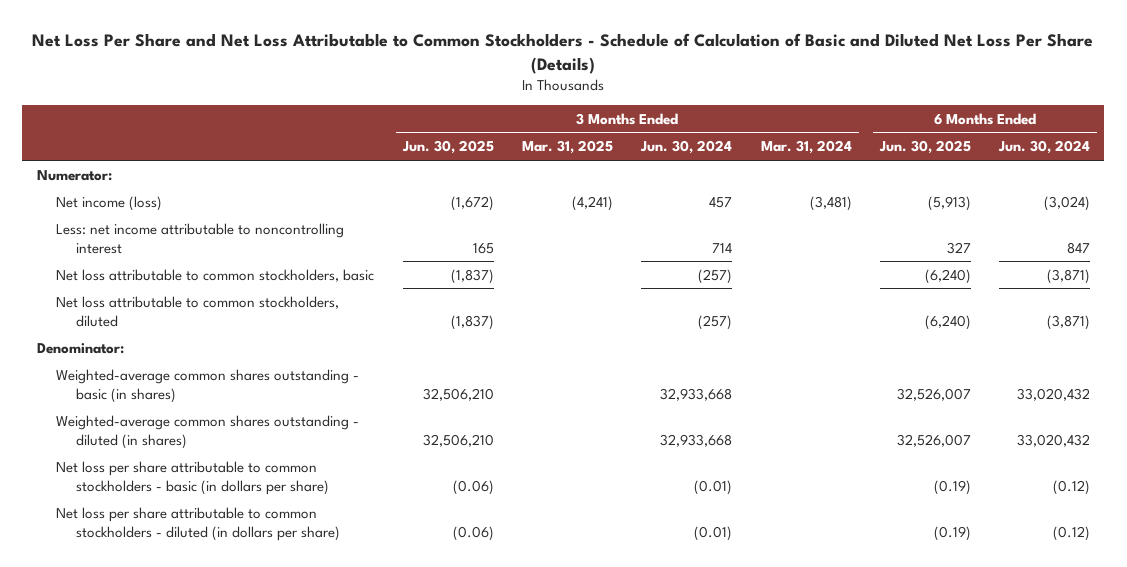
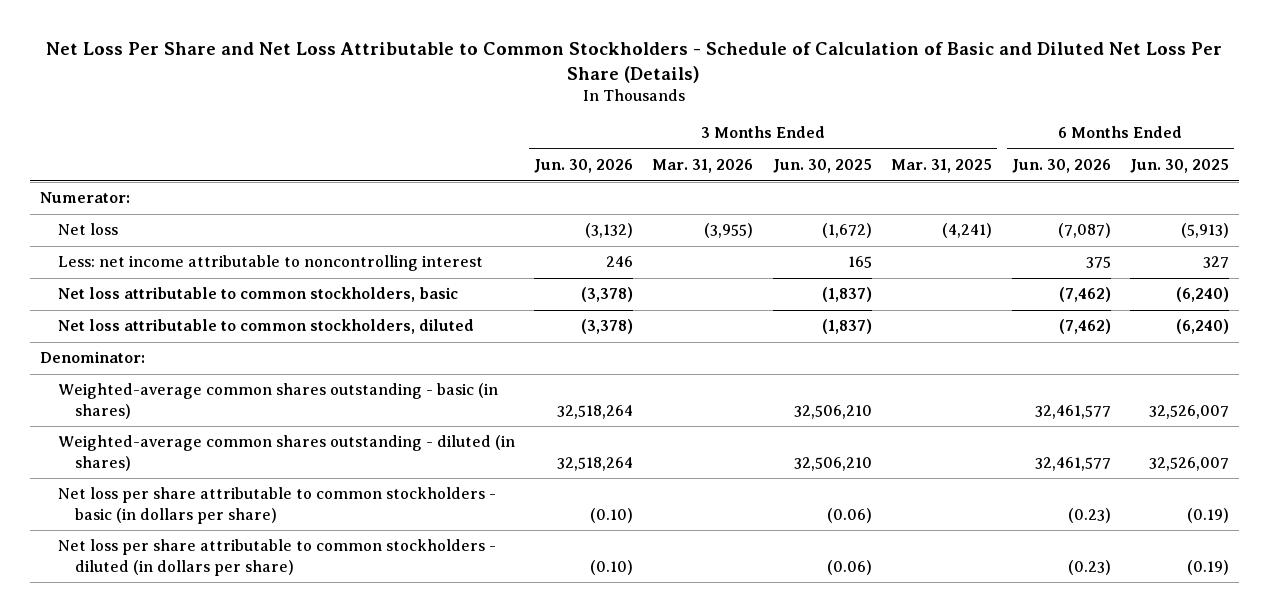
- | 3 Months Ended Jun. 30, 2025 | 3 Months Ended Mar. 31, 2025 | 3 Months Ended Jun. 30, 2024 | 3 Months Ended Mar. 31, 2024 | 6 Months Ended Jun. 30, 2025 | 6 Months Ended Jun. 30, 2024
+ | 3 Months Ended Jun. 30, 2026 | 3 Months Ended Mar. 31, 2026 | 3 Months Ended Jun. 30, 2025 | 3 Months Ended Mar. 31, 2025 | 6 Months Ended Jun. 30, 2026 | 6 Months Ended Jun. 30, 2025
- Net income (loss) | (1,672) | (4,241) | 457 | (3,481) | (5,913) | (3,024)
+ Net loss | (3,132) | (3,955) | (1,672) | (4,241) | (7,087) | (5,913)

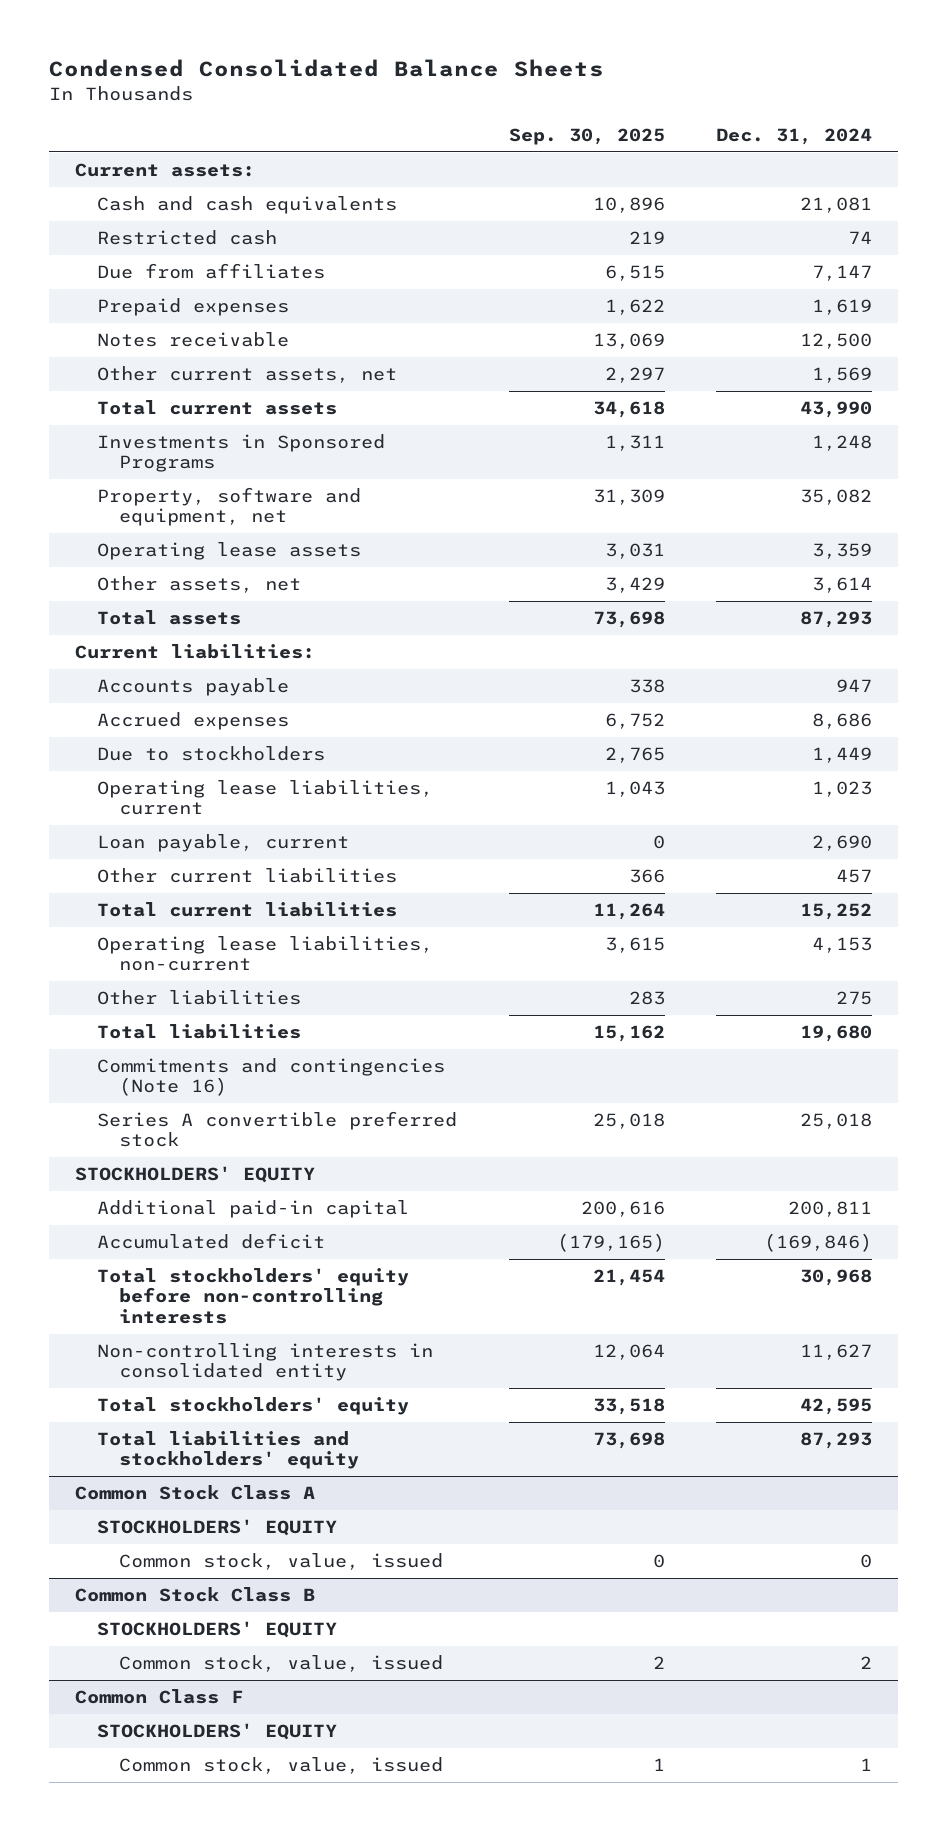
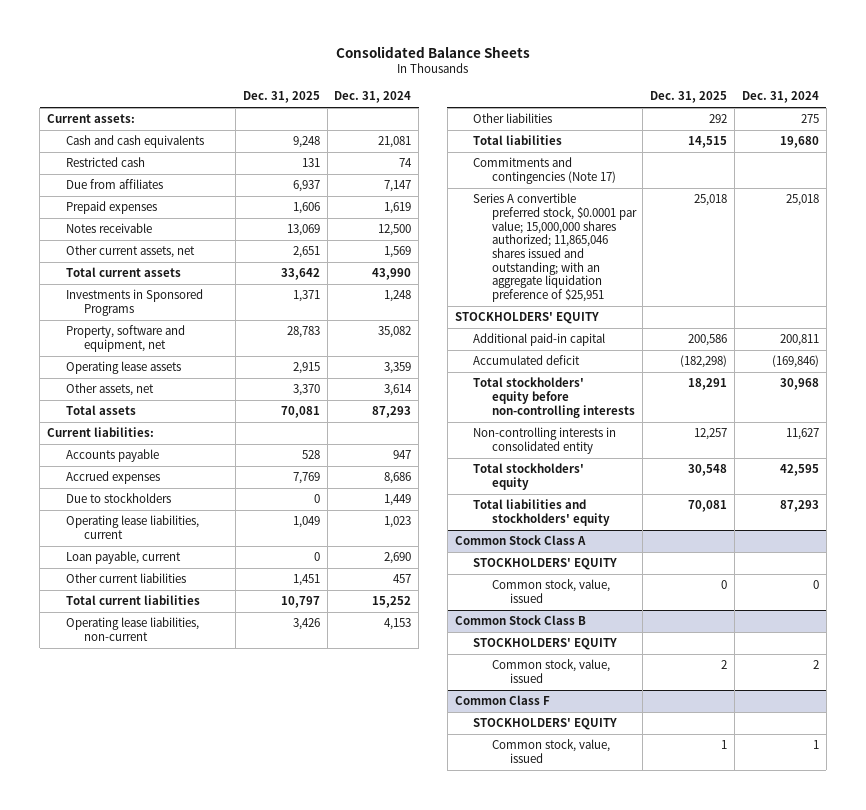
- Condensed Consolidated Balance Sheets
+ Consolidated Balance Sheets
- | Sep. 30, 2025 | Dec. 31, 2024
+ | Dec. 31, 2025 | Dec. 31, 2024
- Commitments and contingencies (Note 16)
- Series A convertible preferred stock | 25,018 | 25,018
+ Commitments and contingencies (Note 17)
+ Series A convertible preferred stock, $0.0001 par value; 15,000,000 shares authorized; 11,865,046 shares issued and outstanding; with an aggregate liquidation preference of $25,951 | 25,018 | 25,018

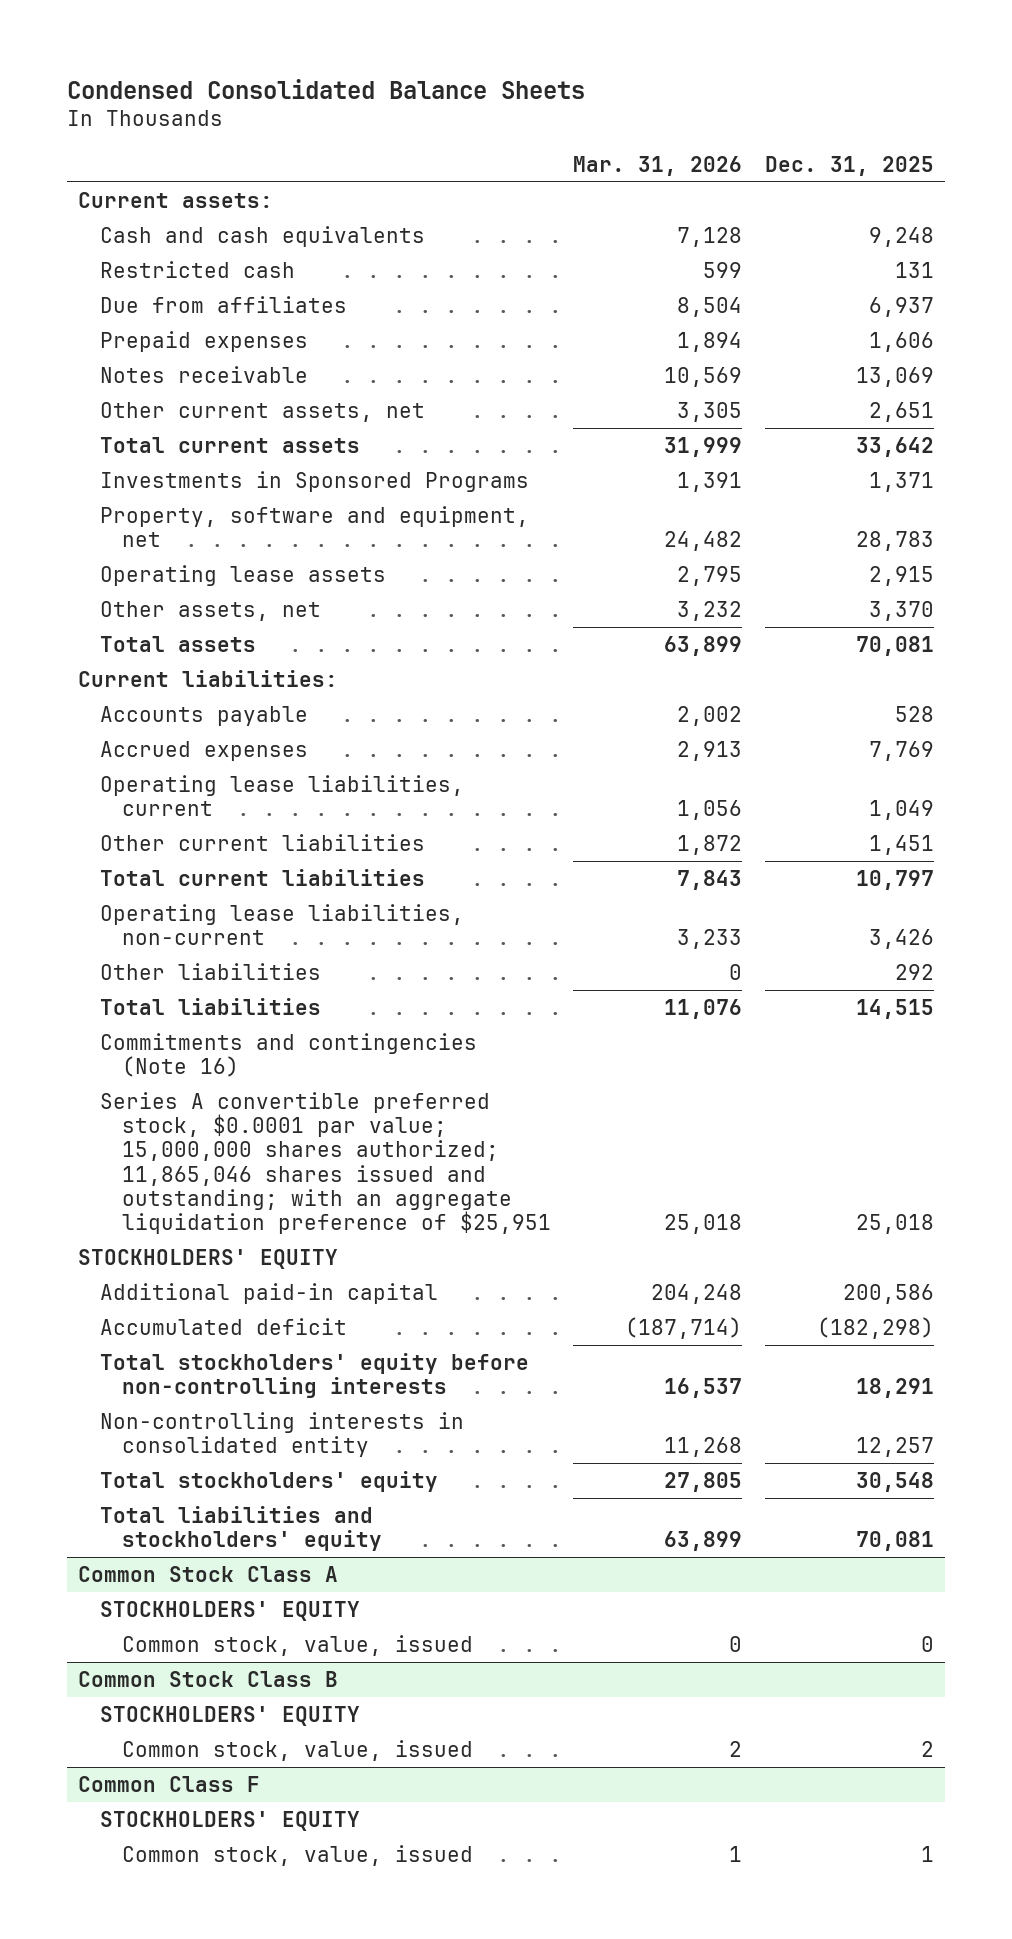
- Consolidated Balance Sheets
+ Condensed Consolidated Balance Sheets
- | Dec. 31, 2025 | Dec. 31, 2024
+ | Mar. 31, 2026 | Dec. 31, 2025
- Due to stockholders | 0 | 1,449
- Loan payable, current | 0 | 2,690
- Commitments and contingencies (Note 17)
+ Commitments and contingencies (Note 16)

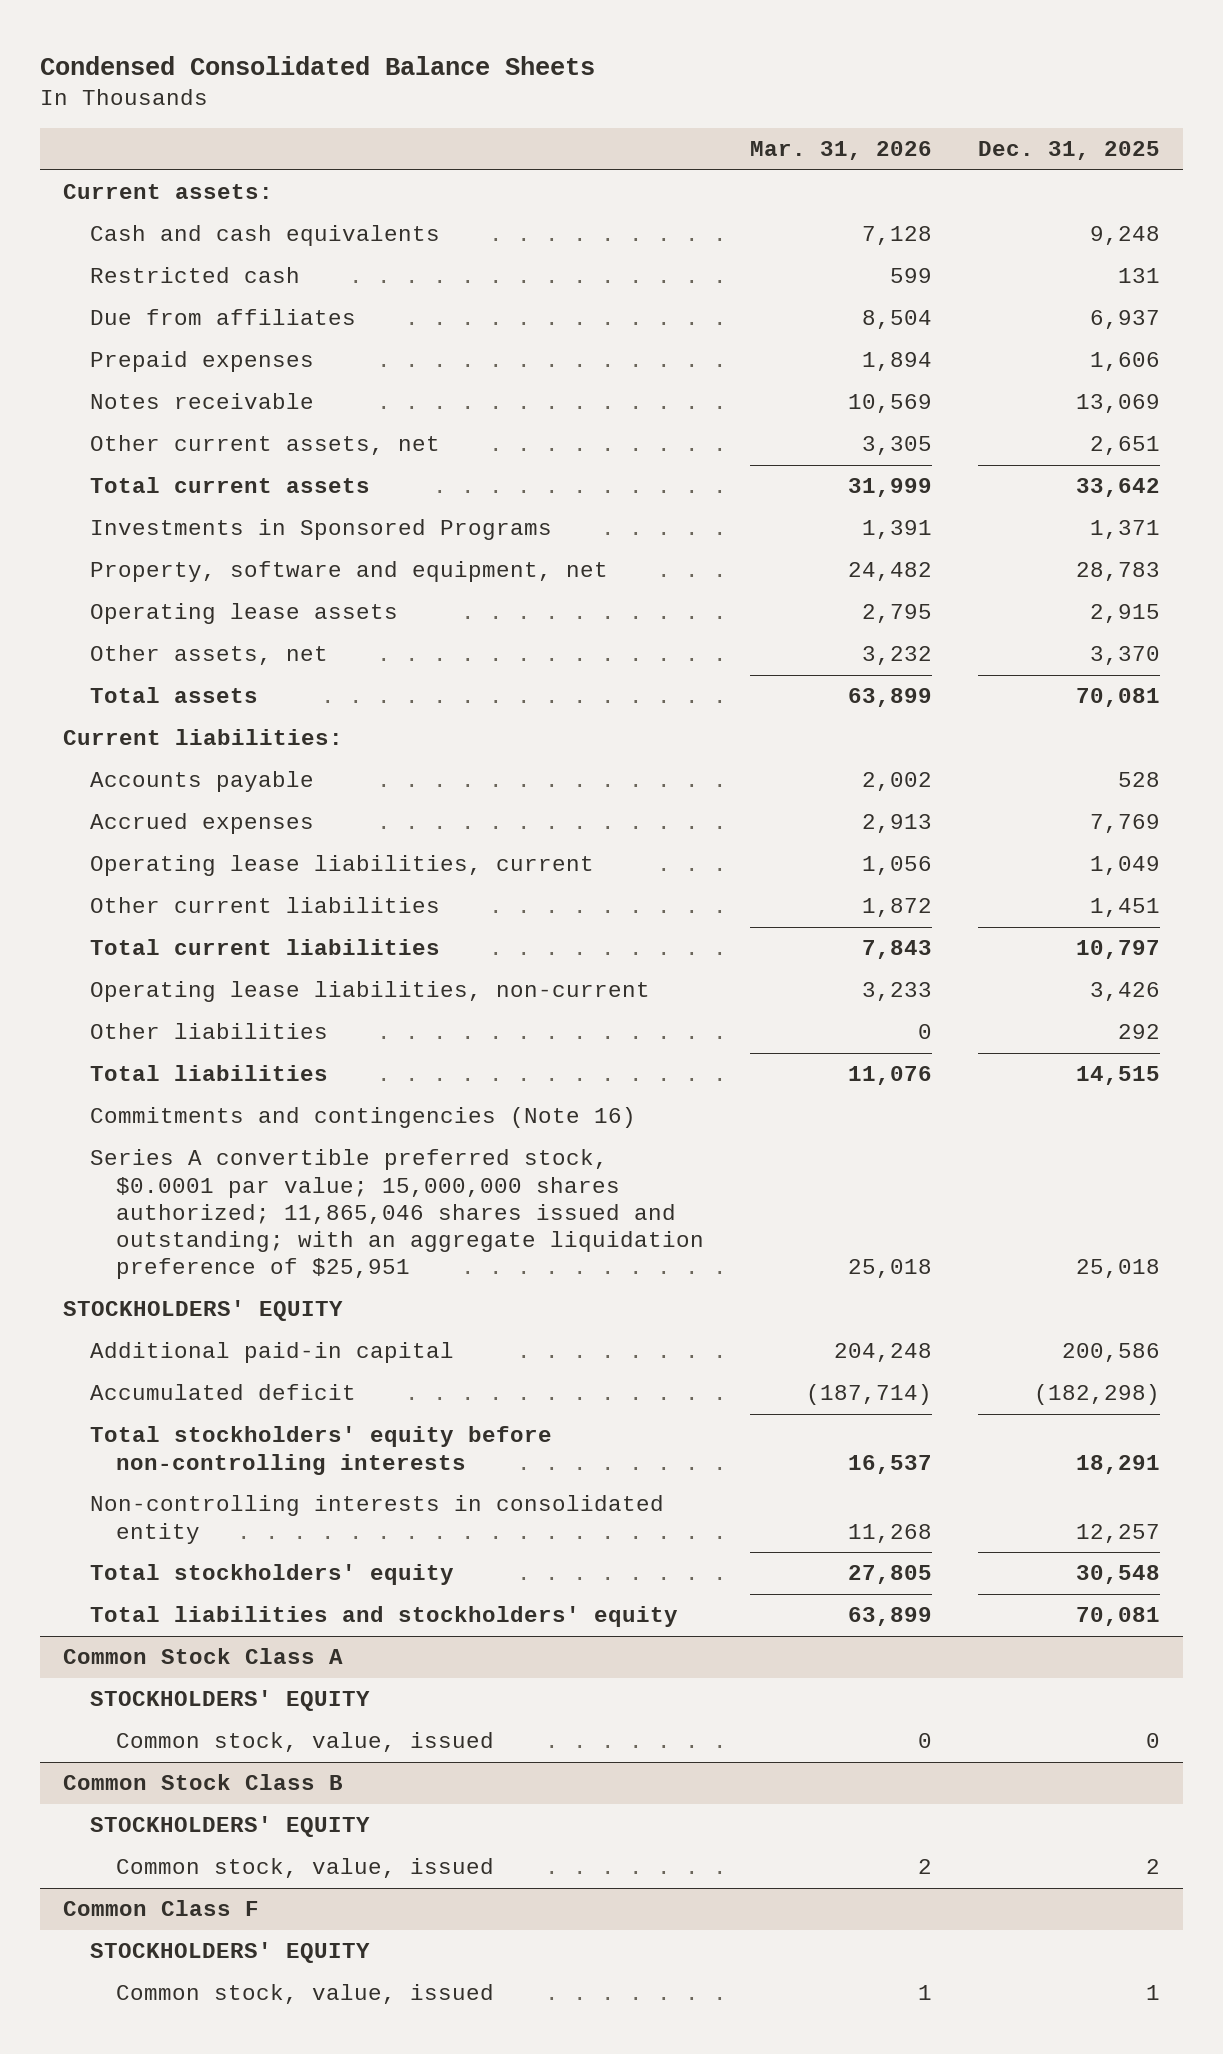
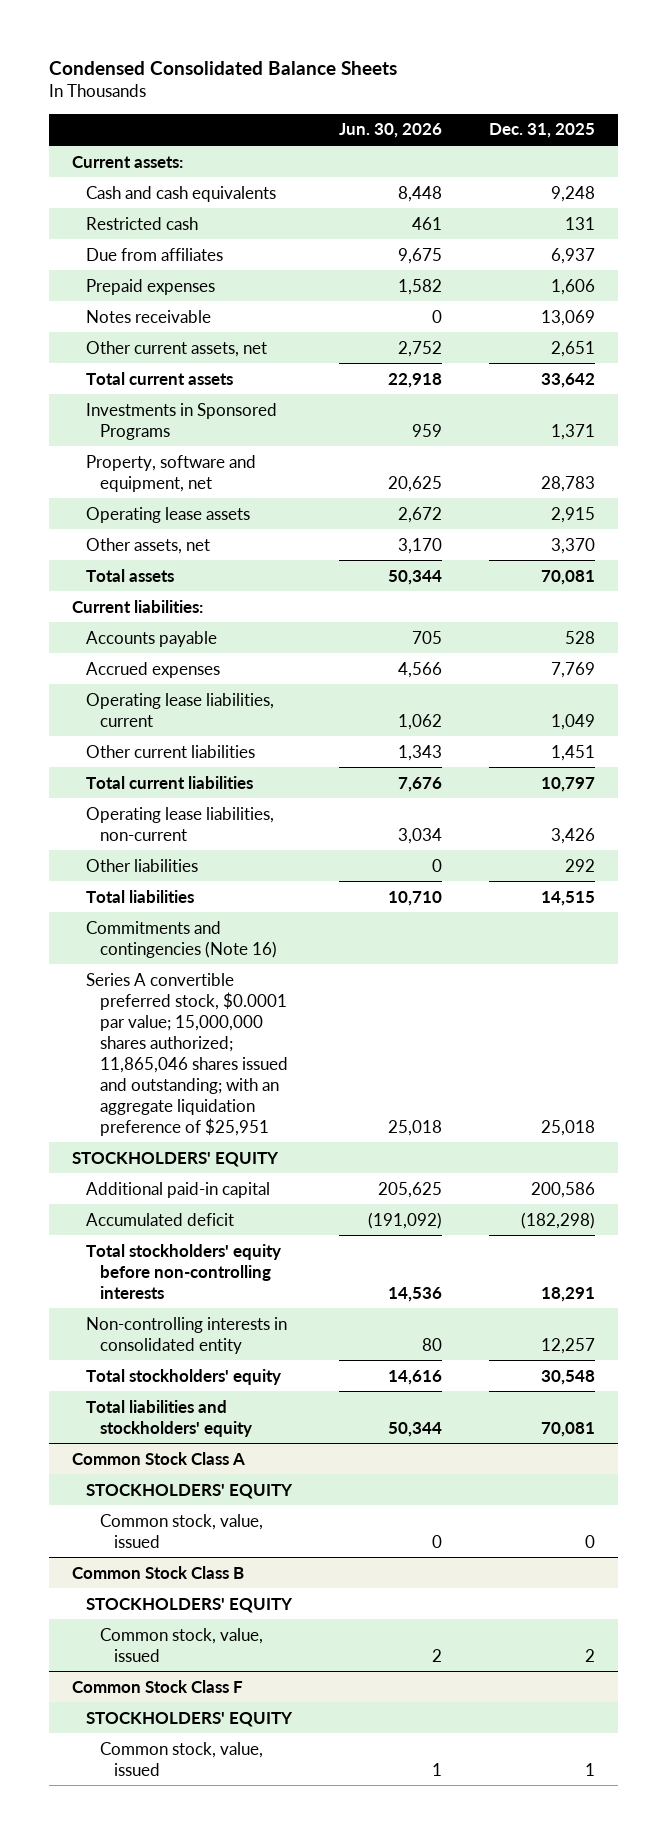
- | Mar. 31, 2026 | Dec. 31, 2025
+ | Jun. 30, 2026 | Dec. 31, 2025
- Common Class F
+ Common Stock Class F

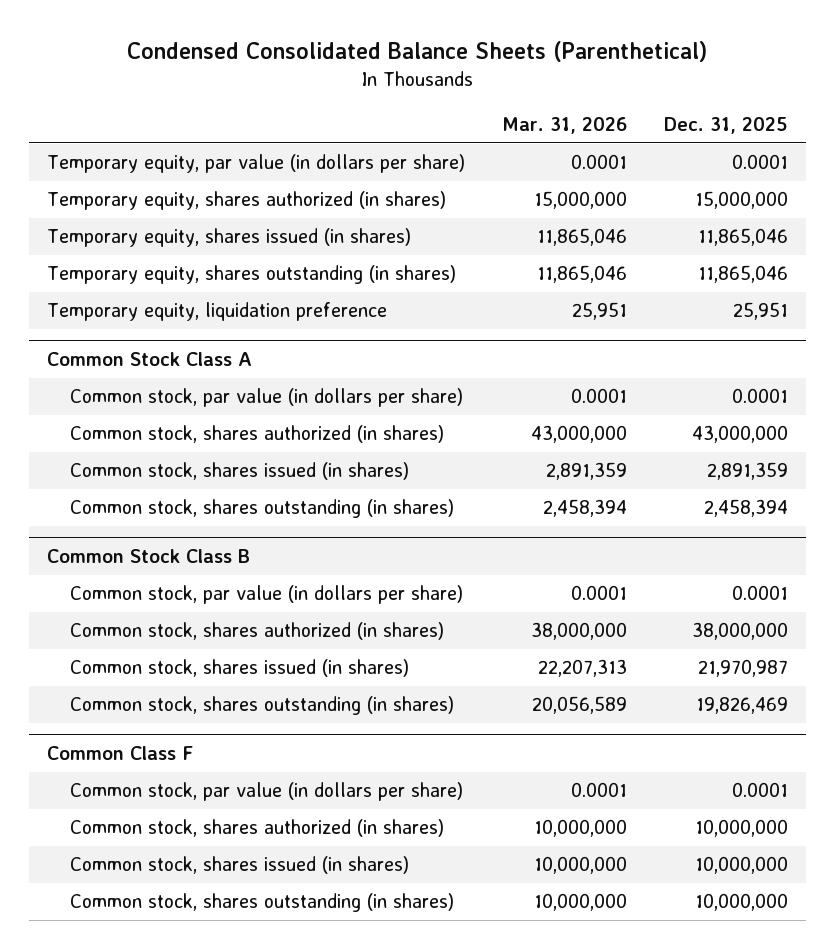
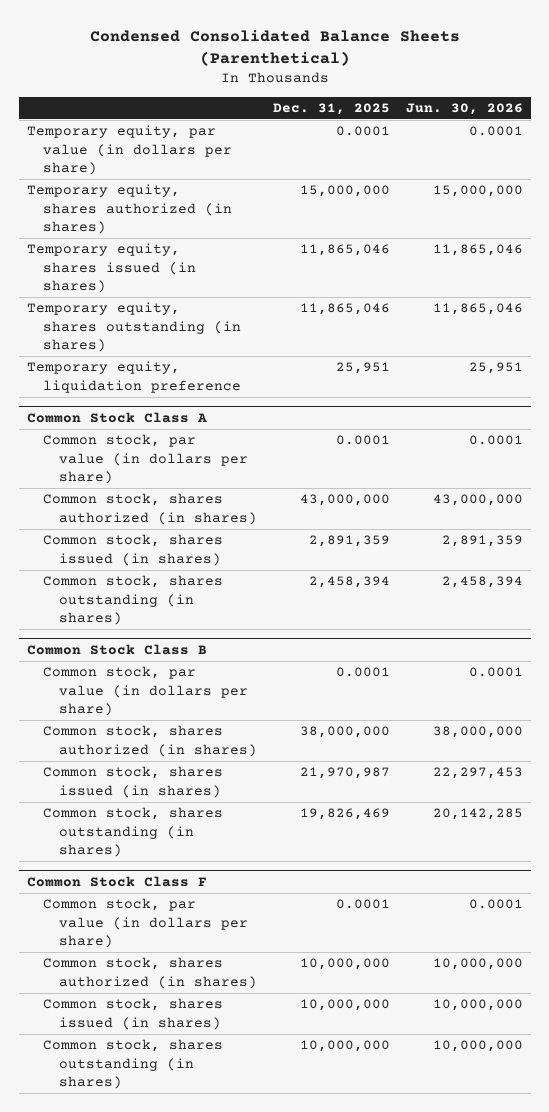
- | Mar. 31, 2026 | Dec. 31, 2025
+ | Dec. 31, 2025 | Jun. 30, 2026
- Common Class F
+ Common Stock Class F

